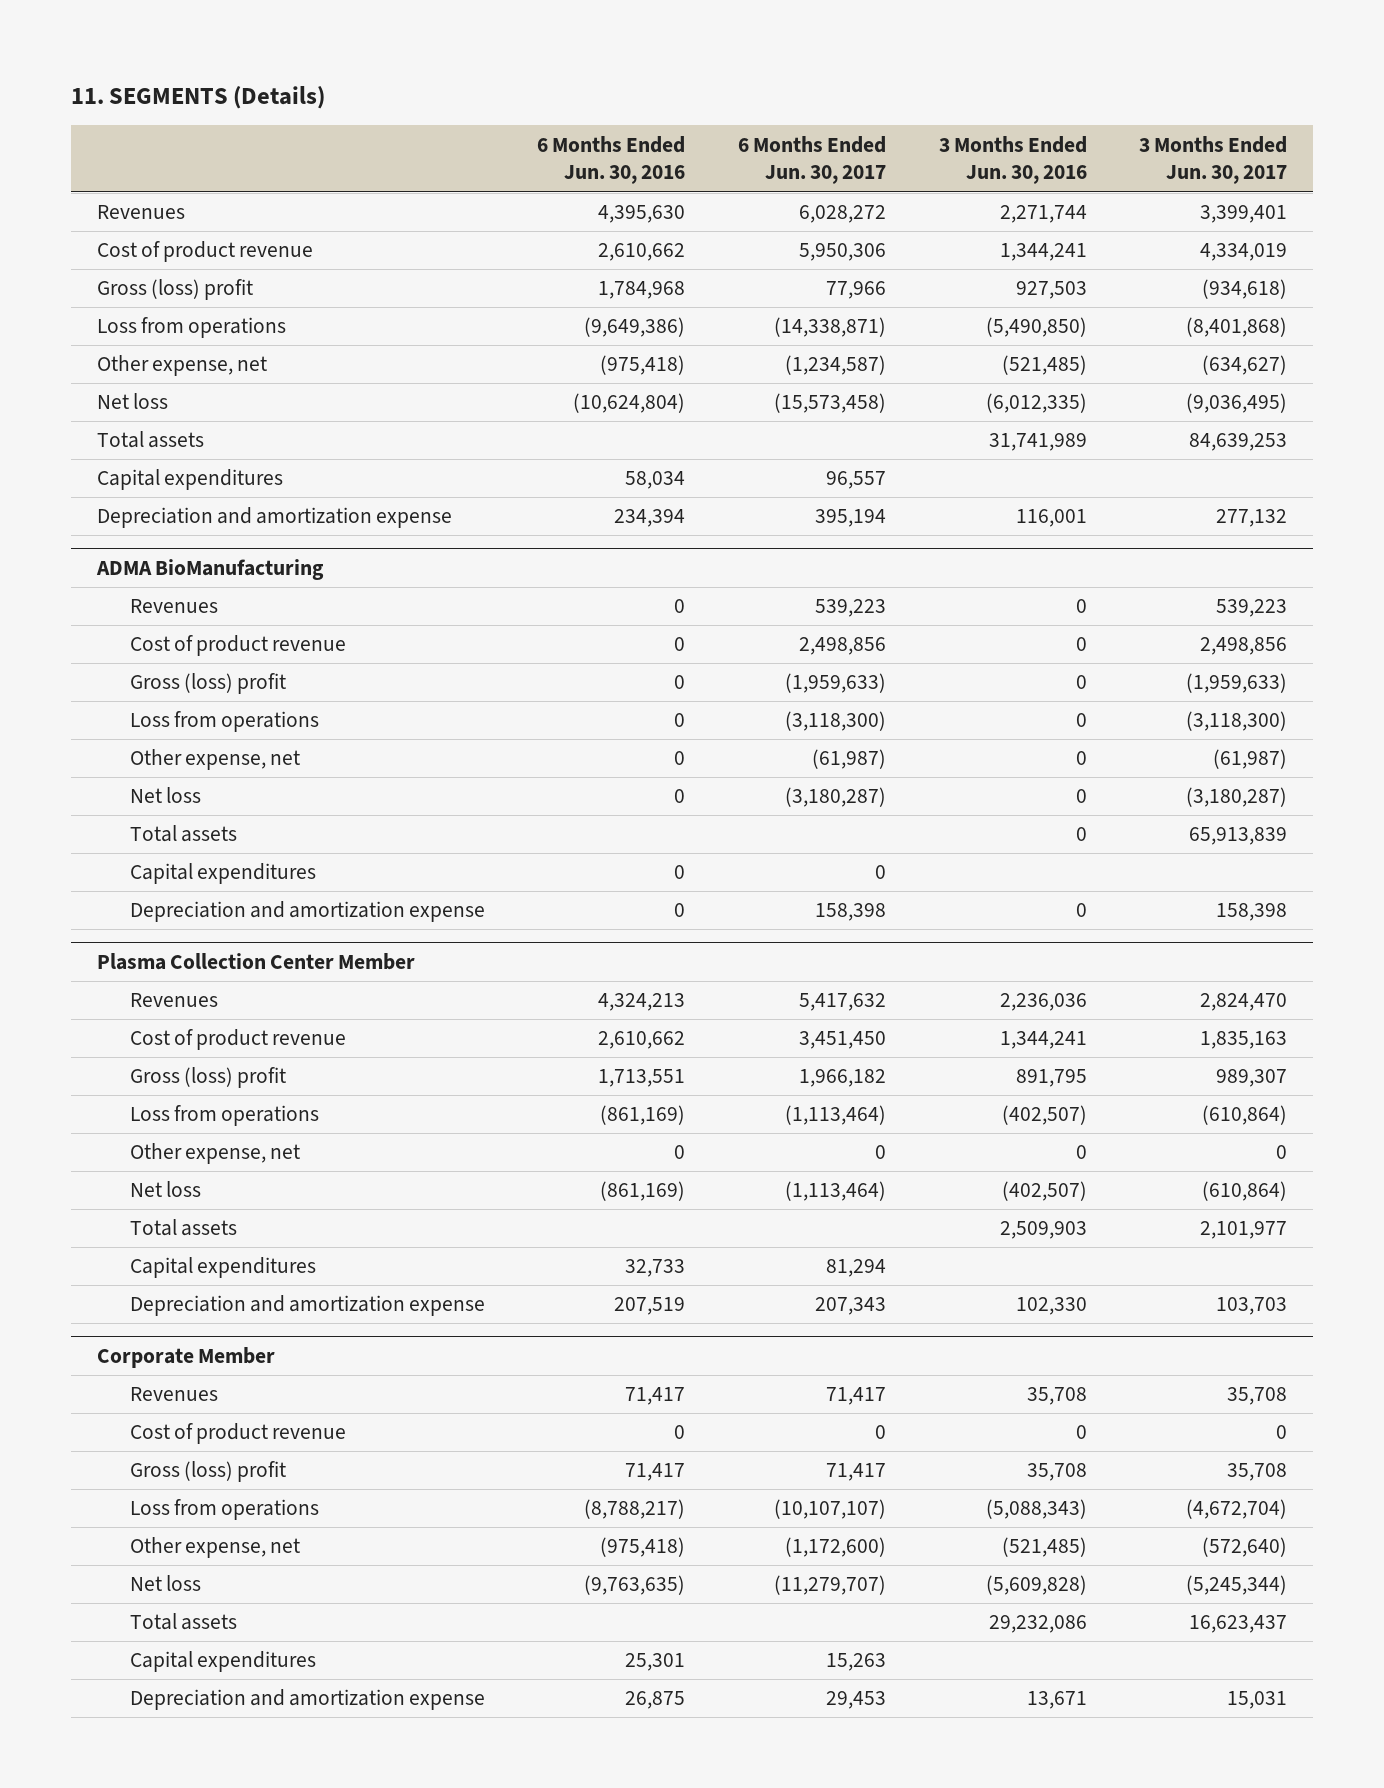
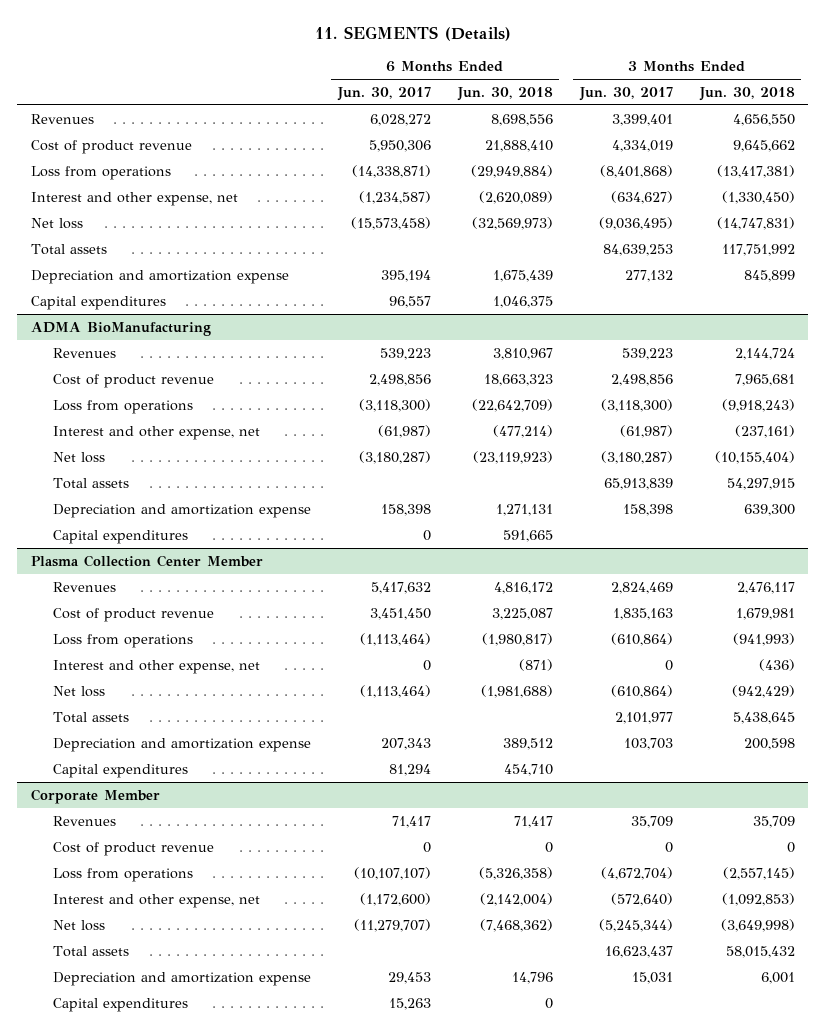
- | 6 Months Ended Jun. 30, 2016 | 6 Months Ended Jun. 30, 2017 | 3 Months Ended Jun. 30, 2016 | 3 Months Ended Jun. 30, 2017
+ | 6 Months Ended Jun. 30, 2017 | 6 Months Ended Jun. 30, 2018 | 3 Months Ended Jun. 30, 2017 | 3 Months Ended Jun. 30, 2018
- Gross (loss) profit | 1,784,968 | 77,966 | 927,503 | (934,618)
- Other expense, net | (975,418) | (1,234,587) | (521,485) | (634,627)
+ Interest and other expense, net | (1,234,587) | (2,620,089) | (634,627) | (1,330,450)
moved down: Capital expenditures | 96,557 | 1,046,375 | |
@ ADMA BioManufacturing
- Gross (loss) profit | 0 | (1,959,633) | 0 | (1,959,633)
- Other expense, net | 0 | (61,987) | 0 | (61,987)
+ Interest and other expense, net | (61,987) | (477,214) | (61,987) | (237,161)
moved down: Capital expenditures | 0 | 591,665 | |
@ Plasma Collection Center Member
- Revenues | 4,324,213 | 5,417,632 | 2,236,036 | 2,824,470
+ Revenues | 5,417,632 | 4,816,172 | 2,824,469 | 2,476,117
- Gross (loss) profit | 1,713,551 | 1,966,182 | 891,795 | 989,307
- Other expense, net | 0 | 0 | 0 | 0
+ Interest and other expense, net | 0 | (871) | 0 | (436)
moved down: Capital expenditures | 81,294 | 454,710 | |
@ Corporate Member
- Revenues | 71,417 | 71,417 | 35,708 | 35,708
+ Revenues | 71,417 | 71,417 | 35,709 | 35,709
- Gross (loss) profit | 71,417 | 71,417 | 35,708 | 35,708
- Other expense, net | (975,418) | (1,172,600) | (521,485) | (572,640)
+ Interest and other expense, net | (1,172,600) | (2,142,004) | (572,640) | (1,092,853)
moved down: Capital expenditures | 15,263 | 0 | |

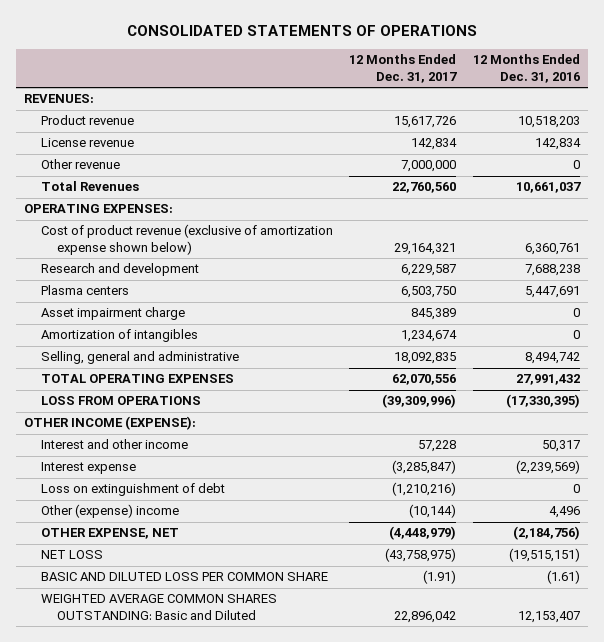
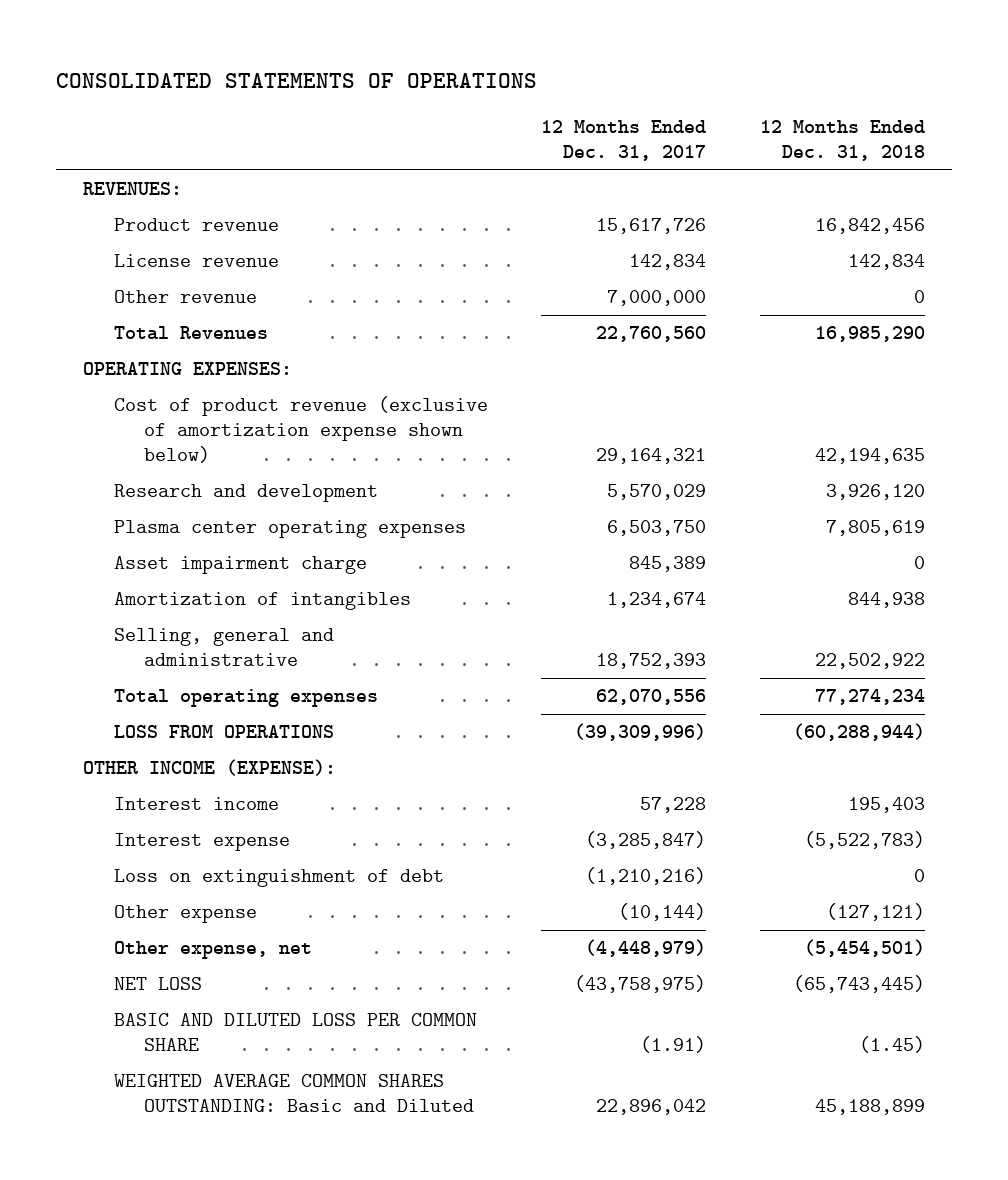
- | 12 Months Ended Dec. 31, 2017 | 12 Months Ended Dec. 31, 2016
+ | 12 Months Ended Dec. 31, 2017 | 12 Months Ended Dec. 31, 2018
- Research and development | 6,229,587 | 7,688,238
- Plasma centers | 6,503,750 | 5,447,691
+ Research and development | 5,570,029 | 3,926,120
+ Plasma center operating expenses | 6,503,750 | 7,805,619
- Selling, general and administrative | 18,092,835 | 8,494,742
- TOTAL OPERATING EXPENSES | 62,070,556 | 27,991,432
+ Selling, general and administrative | 18,752,393 | 22,502,922
+ Total operating expenses | 62,070,556 | 77,274,234
- Interest and other income | 57,228 | 50,317
+ Interest income | 57,228 | 195,403
- Other (expense) income | (10,144) | 4,496
- OTHER EXPENSE, NET | (4,448,979) | (2,184,756)
+ Other expense | (10,144) | (127,121)
+ Other expense, net | (4,448,979) | (5,454,501)

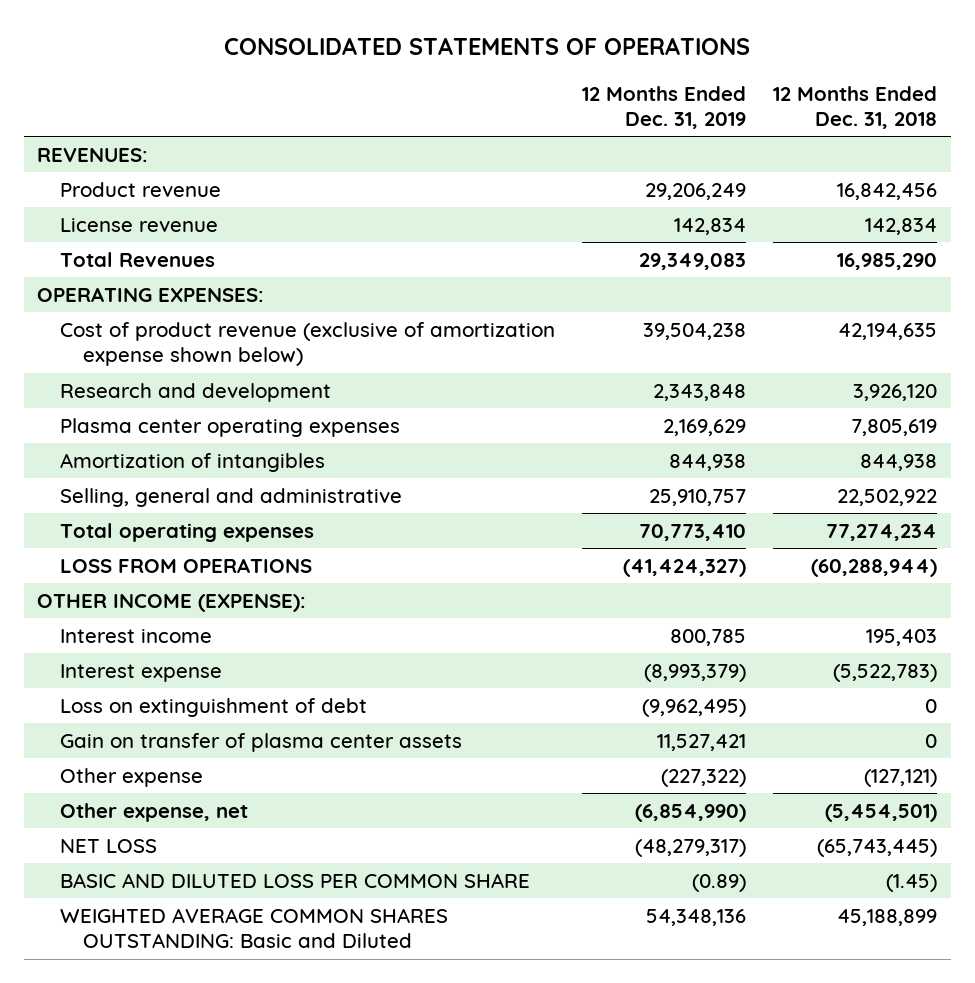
- | 12 Months Ended Dec. 31, 2017 | 12 Months Ended Dec. 31, 2018
+ | 12 Months Ended Dec. 31, 2019 | 12 Months Ended Dec. 31, 2018
- Other revenue | 7,000,000 | 0
- Asset impairment charge | 845,389 | 0
+ Gain on transfer of plasma center assets | 11,527,421 | 0

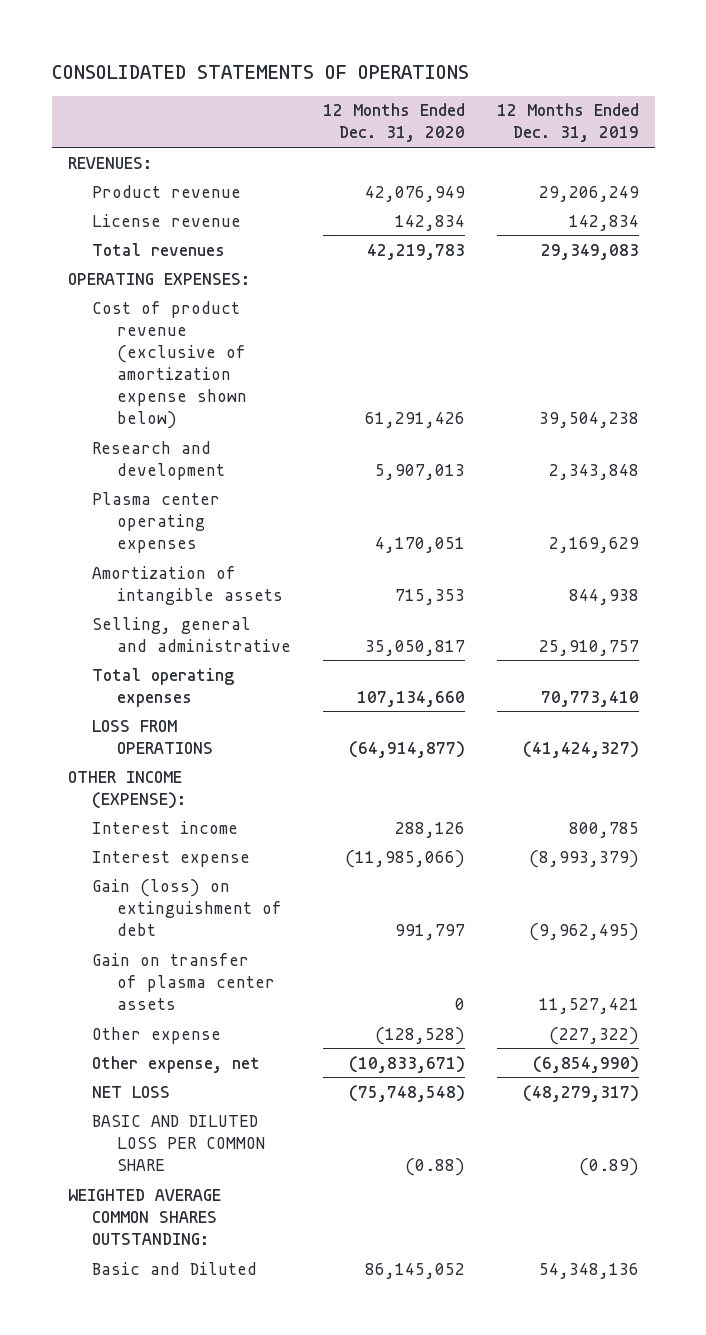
- | 12 Months Ended Dec. 31, 2019 | 12 Months Ended Dec. 31, 2018
+ | 12 Months Ended Dec. 31, 2020 | 12 Months Ended Dec. 31, 2019
- Total Revenues | 29,349,083 | 16,985,290
+ Total revenues | 42,219,783 | 29,349,083
- Amortization of intangibles | 844,938 | 844,938
+ Amortization of intangible assets | 715,353 | 844,938
- Loss on extinguishment of debt | (9,962,495) | 0
+ Gain (loss) on extinguishment of debt | 991,797 | (9,962,495)
- WEIGHTED AVERAGE COMMON SHARES OUTSTANDING: Basic and Diluted | 54,348,136 | 45,188,899
+ WEIGHTED AVERAGE COMMON SHARES OUTSTANDING:
+ Basic and Diluted | 86,145,052 | 54,348,136

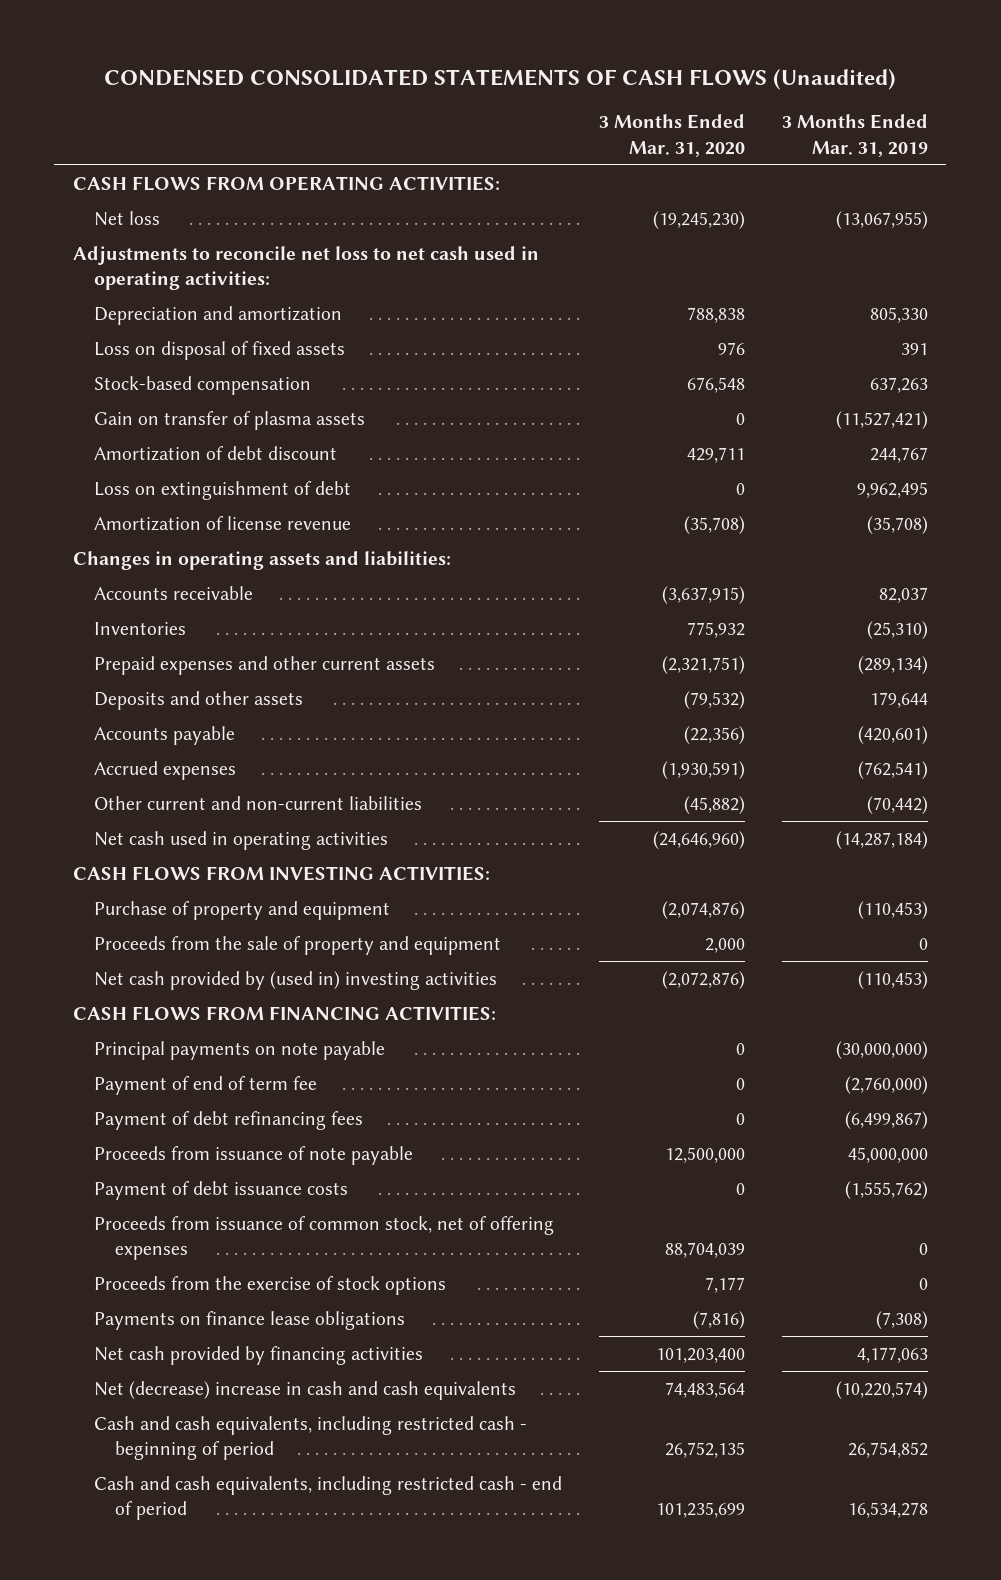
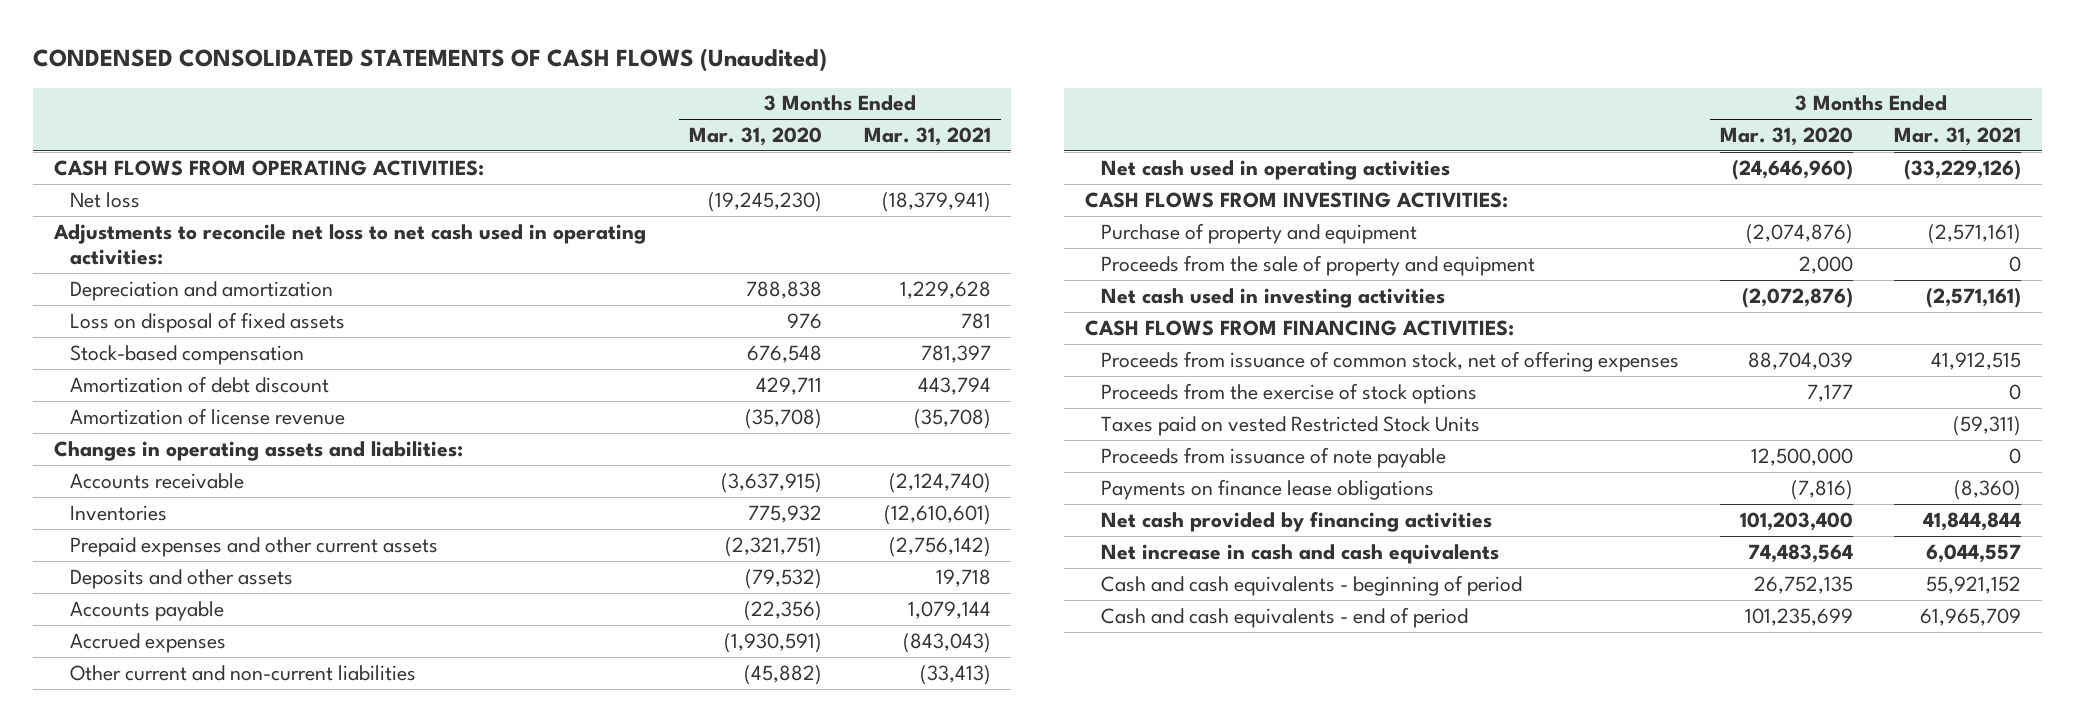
- | 3 Months Ended Mar. 31, 2020 | 3 Months Ended Mar. 31, 2019
+ | 3 Months Ended Mar. 31, 2020 | 3 Months Ended Mar. 31, 2021
- Gain on transfer of plasma assets | 0 | (11,527,421)
- Loss on extinguishment of debt | 0 | 9,962,495
- Net cash provided by (used in) investing activities | (2,072,876) | (110,453)
+ Net cash used in investing activities | (2,072,876) | (2,571,161)
- Principal payments on note payable | 0 | (30,000,000)
- Payment of end of term fee | 0 | (2,760,000)
- Payment of debt refinancing fees | 0 | (6,499,867)
- Payment of debt issuance costs | 0 | (1,555,762)
+ Taxes paid on vested Restricted Stock Units | | (59,311)
moved down: Proceeds from issuance of note payable | 12,500,000 | 0
- Net (decrease) increase in cash and cash equivalents | 74,483,564 | (10,220,574)
- Cash and cash equivalents, including restricted cash - beginning of period | 26,752,135 | 26,754,852
- Cash and cash equivalents, including restricted cash - end of period | 101,235,699 | 16,534,278
+ Net increase in cash and cash equivalents | 74,483,564 | 6,044,557
+ Cash and cash equivalents - beginning of period | 26,752,135 | 55,921,152
+ Cash and cash equivalents - end of period | 101,235,699 | 61,965,709

